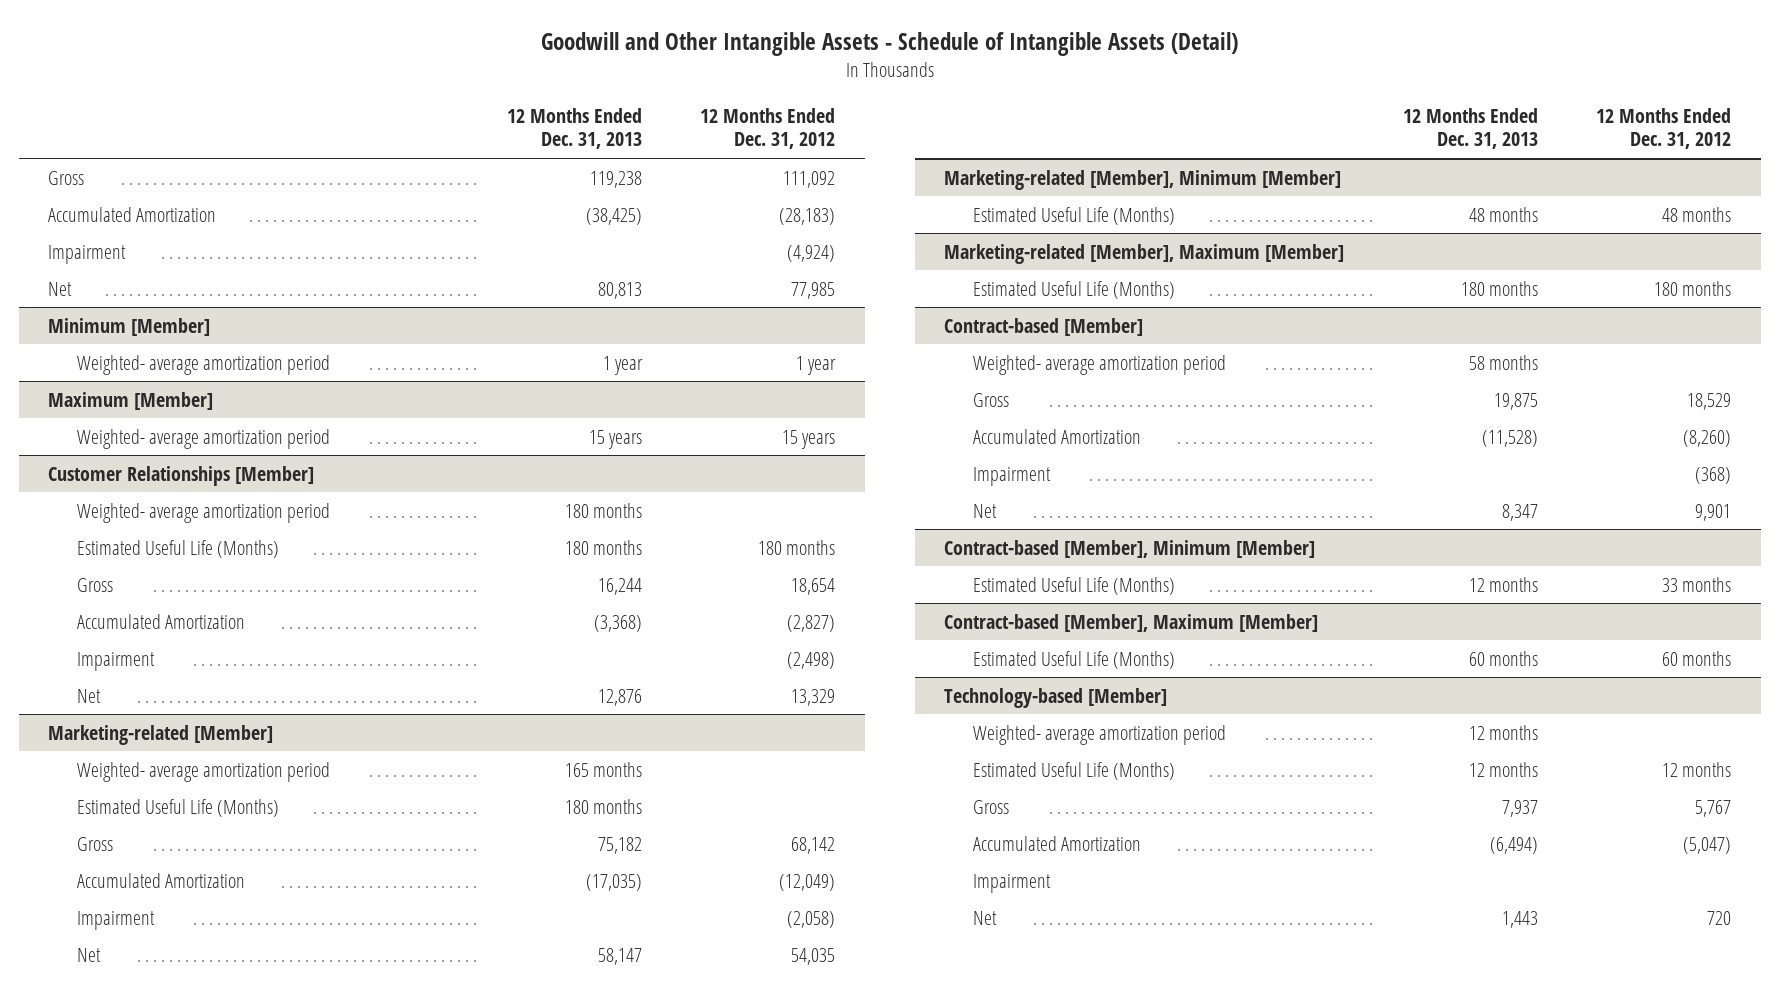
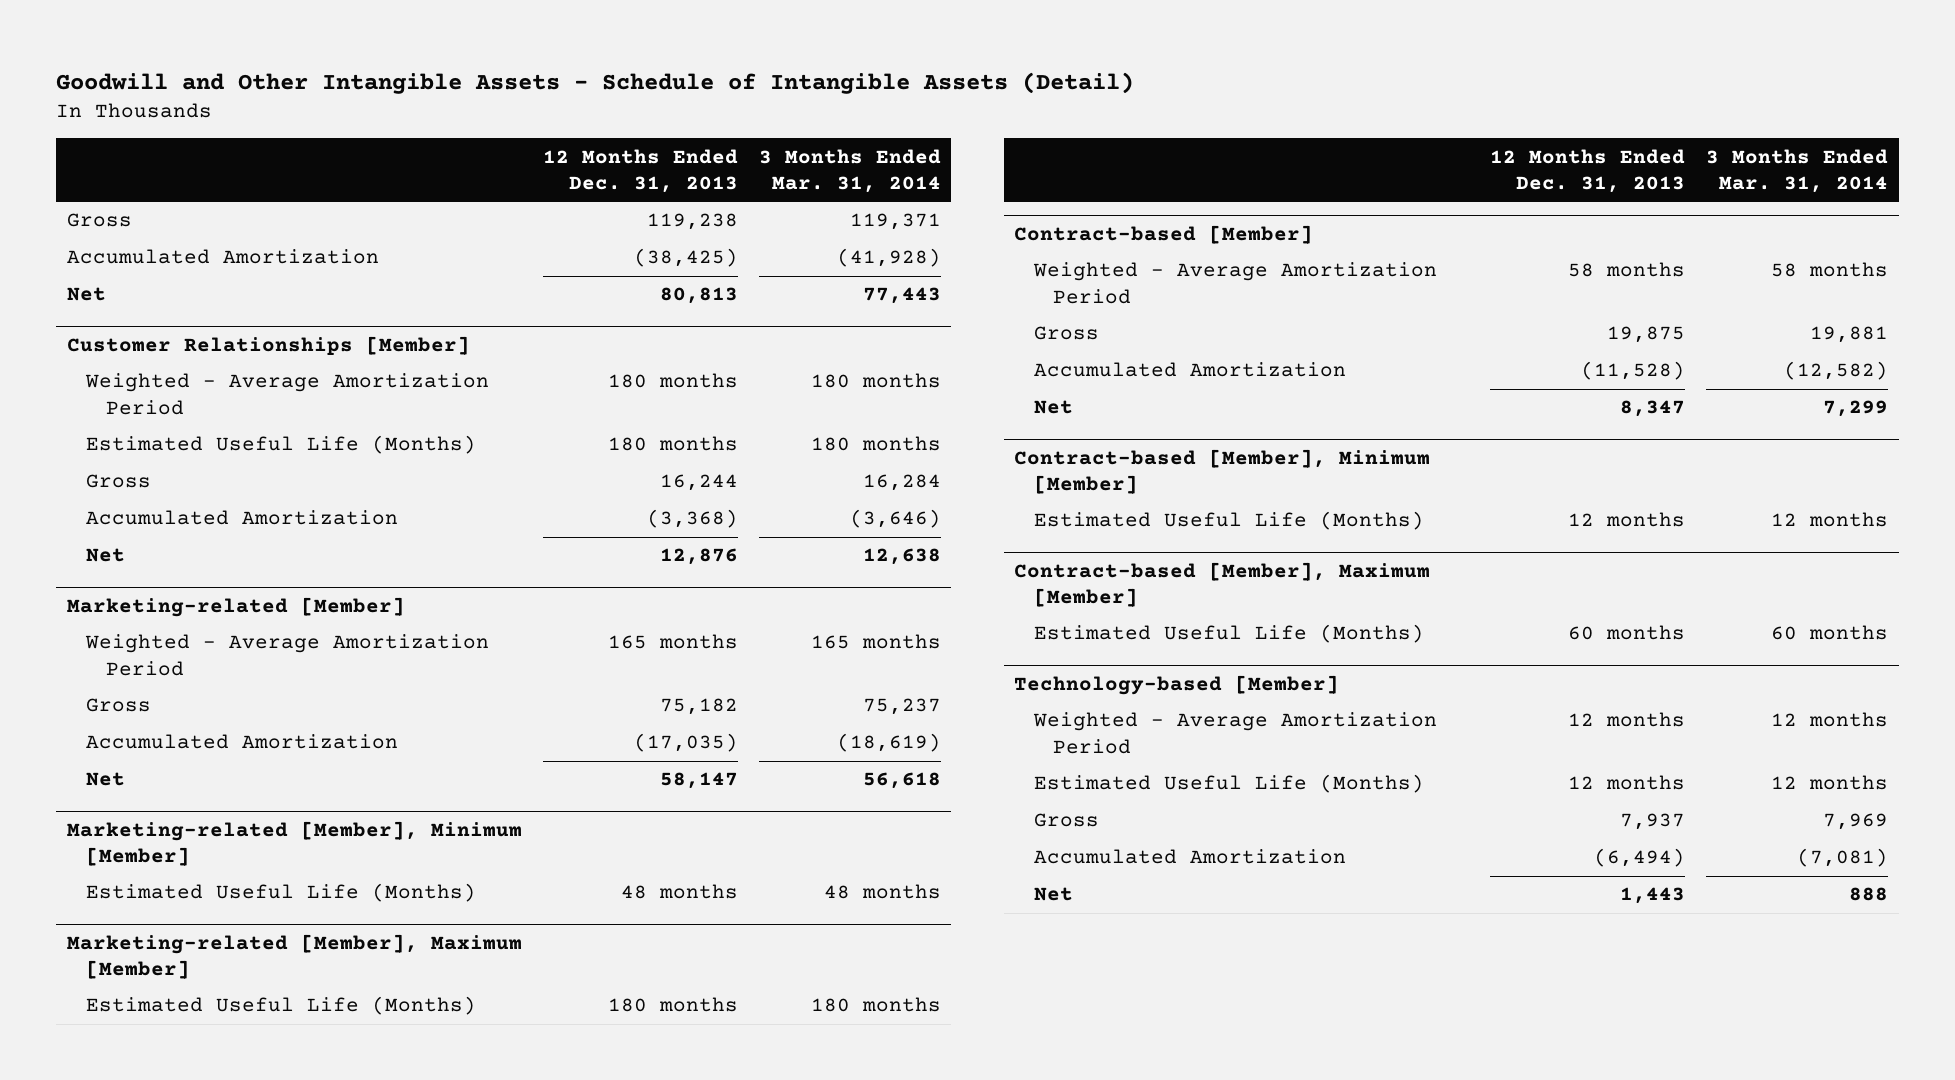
- | 12 Months Ended Dec. 31, 2013 | 12 Months Ended Dec. 31, 2012
+ | 12 Months Ended Dec. 31, 2013 | 3 Months Ended Mar. 31, 2014
- Impairment | | (4,924)
- Minimum [Member]
- Weighted- average amortization period | 1 year | 1 year
- Maximum [Member]
- Weighted- average amortization period | 15 years | 15 years
@ Customer Relationships [Member]
- Weighted- average amortization period | 180 months |
+ Weighted - Average Amortization Period | 180 months | 180 months
- Impairment | | (2,498)
@ Marketing-related [Member]
- Weighted- average amortization period | 165 months |
- Estimated Useful Life (Months) | 180 months |
+ Weighted - Average Amortization Period | 165 months | 165 months
- Impairment | | (2,058)
@ Contract-based [Member]
- Weighted- average amortization period | 58 months |
+ Weighted - Average Amortization Period | 58 months | 58 months
- Impairment | | (368)
@ Technology-based [Member]
- Weighted- average amortization period | 12 months |
+ Weighted - Average Amortization Period | 12 months | 12 months
- Impairment

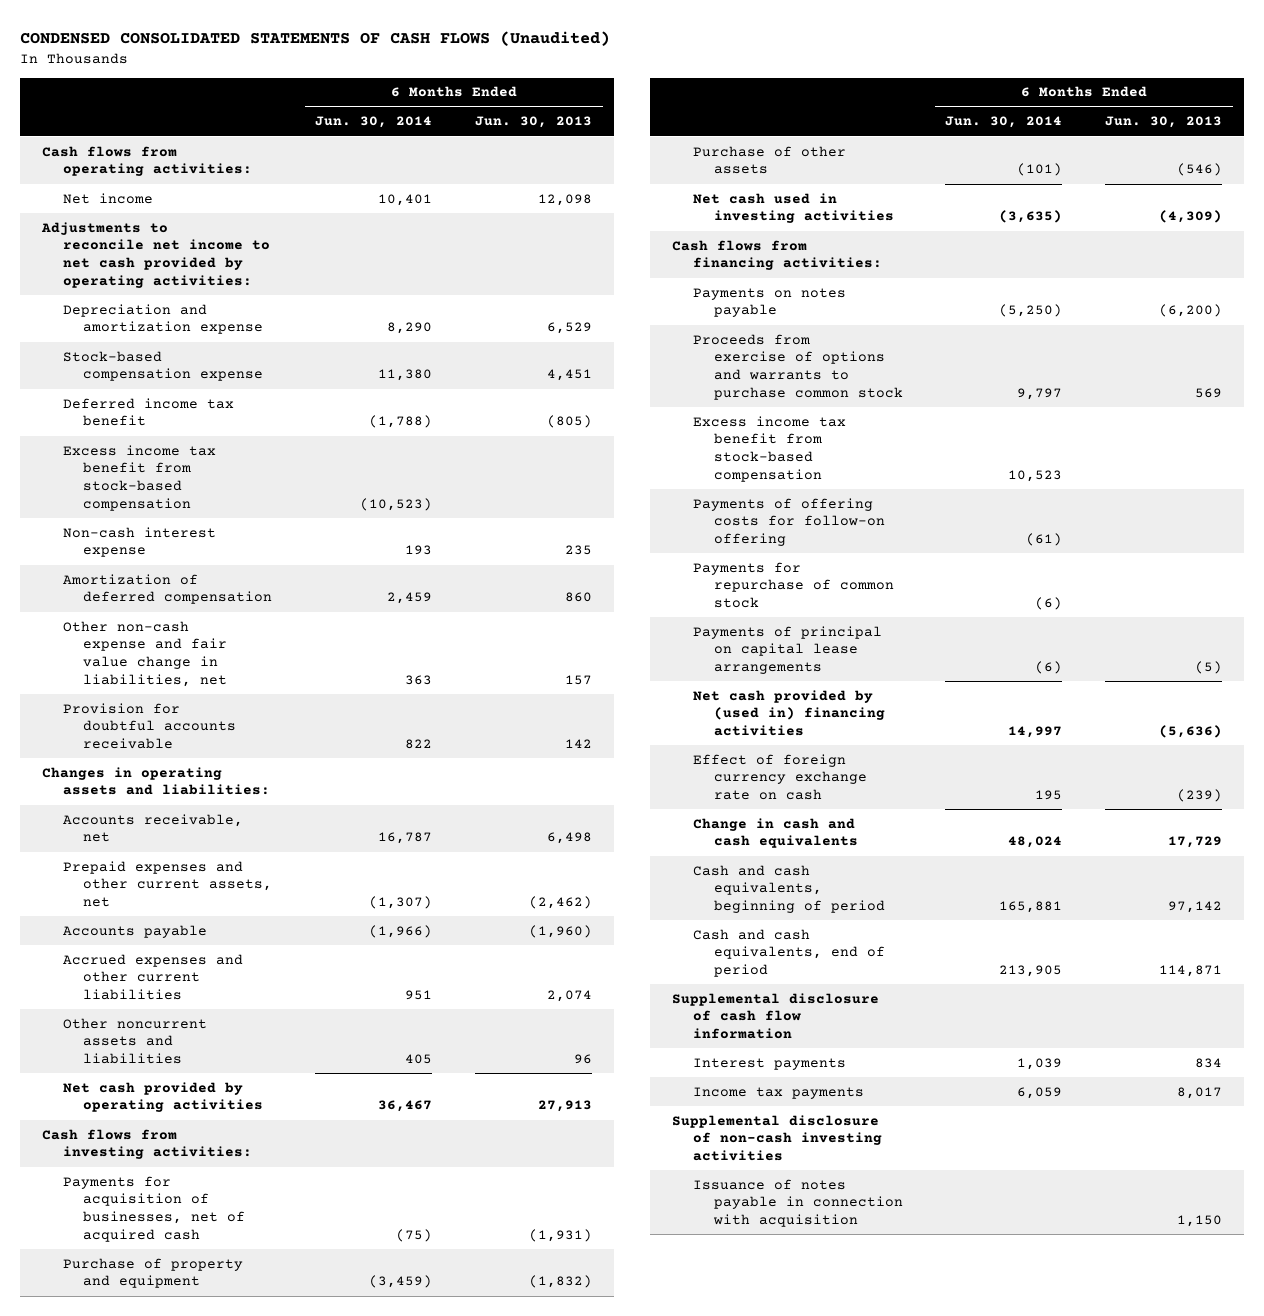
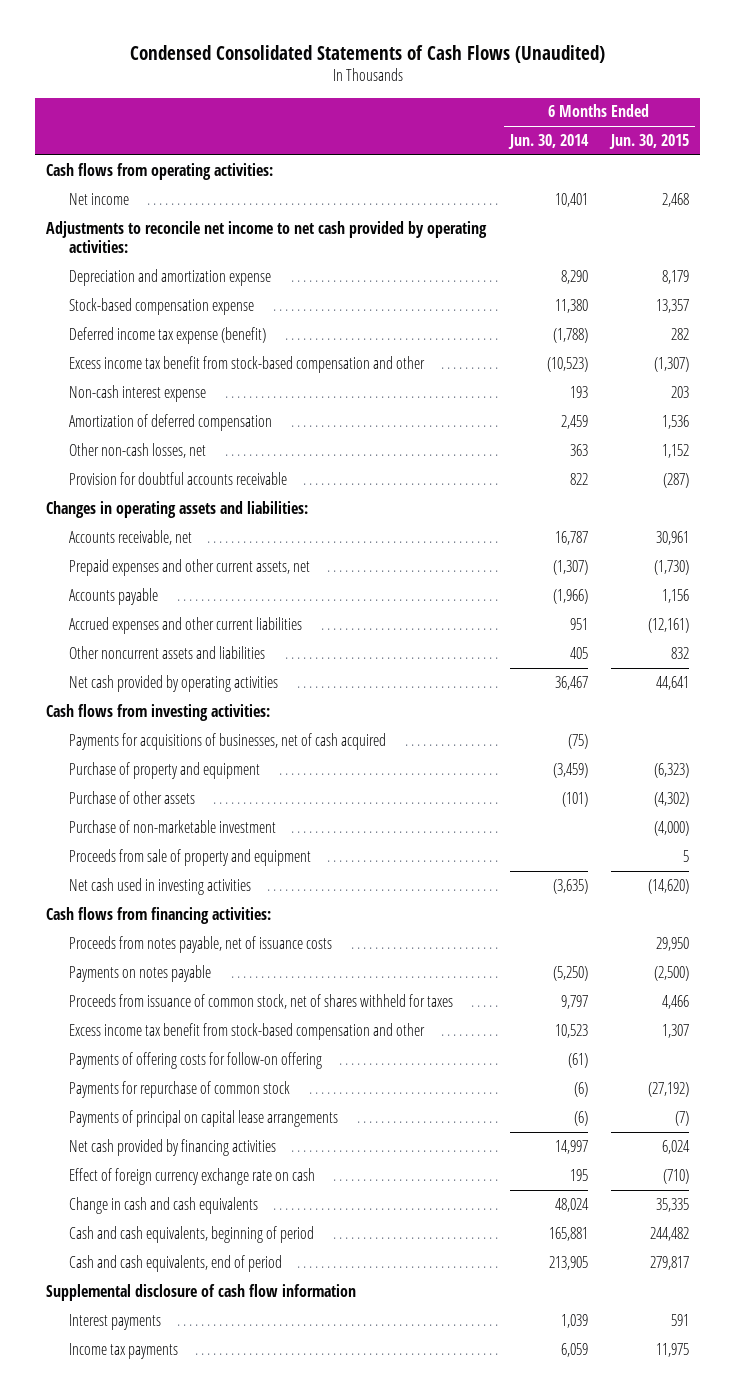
- CONDENSED CONSOLIDATED STATEMENTS OF CASH FLOWS (Unaudited)
+ Condensed Consolidated Statements of Cash Flows (Unaudited)
- | 6 Months Ended Jun. 30, 2014 | 6 Months Ended Jun. 30, 2013
+ | 6 Months Ended Jun. 30, 2014 | 6 Months Ended Jun. 30, 2015
- Deferred income tax benefit | (1,788) | (805)
- Excess income tax benefit from stock-based compensation | (10,523) |
+ Deferred income tax expense (benefit) | (1,788) | 282
+ Excess income tax benefit from stock-based compensation and other | (10,523) | (1,307)
- Other non-cash expense and fair value change in liabilities, net | 363 | 157
+ Other non-cash losses, net | 363 | 1,152
- Payments for acquisition of businesses, net of acquired cash | (75) | (1,931)
+ Payments for acquisitions of businesses, net of cash acquired | (75) |
+ Purchase of non-marketable investment | | (4,000)
+ Proceeds from sale of property and equipment | | 5
+ Proceeds from notes payable, net of issuance costs | | 29,950
- Proceeds from exercise of options and warrants to purchase common stock | 9,797 | 569
- Excess income tax benefit from stock-based compensation | 10,523 |
+ Proceeds from issuance of common stock, net of shares withheld for taxes | 9,797 | 4,466
+ Excess income tax benefit from stock-based compensation and other | 10,523 | 1,307
- Net cash provided by (used in) financing activities | 14,997 | (5,636)
+ Net cash provided by financing activities | 14,997 | 6,024
- Supplemental disclosure of non-cash investing activities
- Issuance of notes payable in connection with acquisition | | 1,150

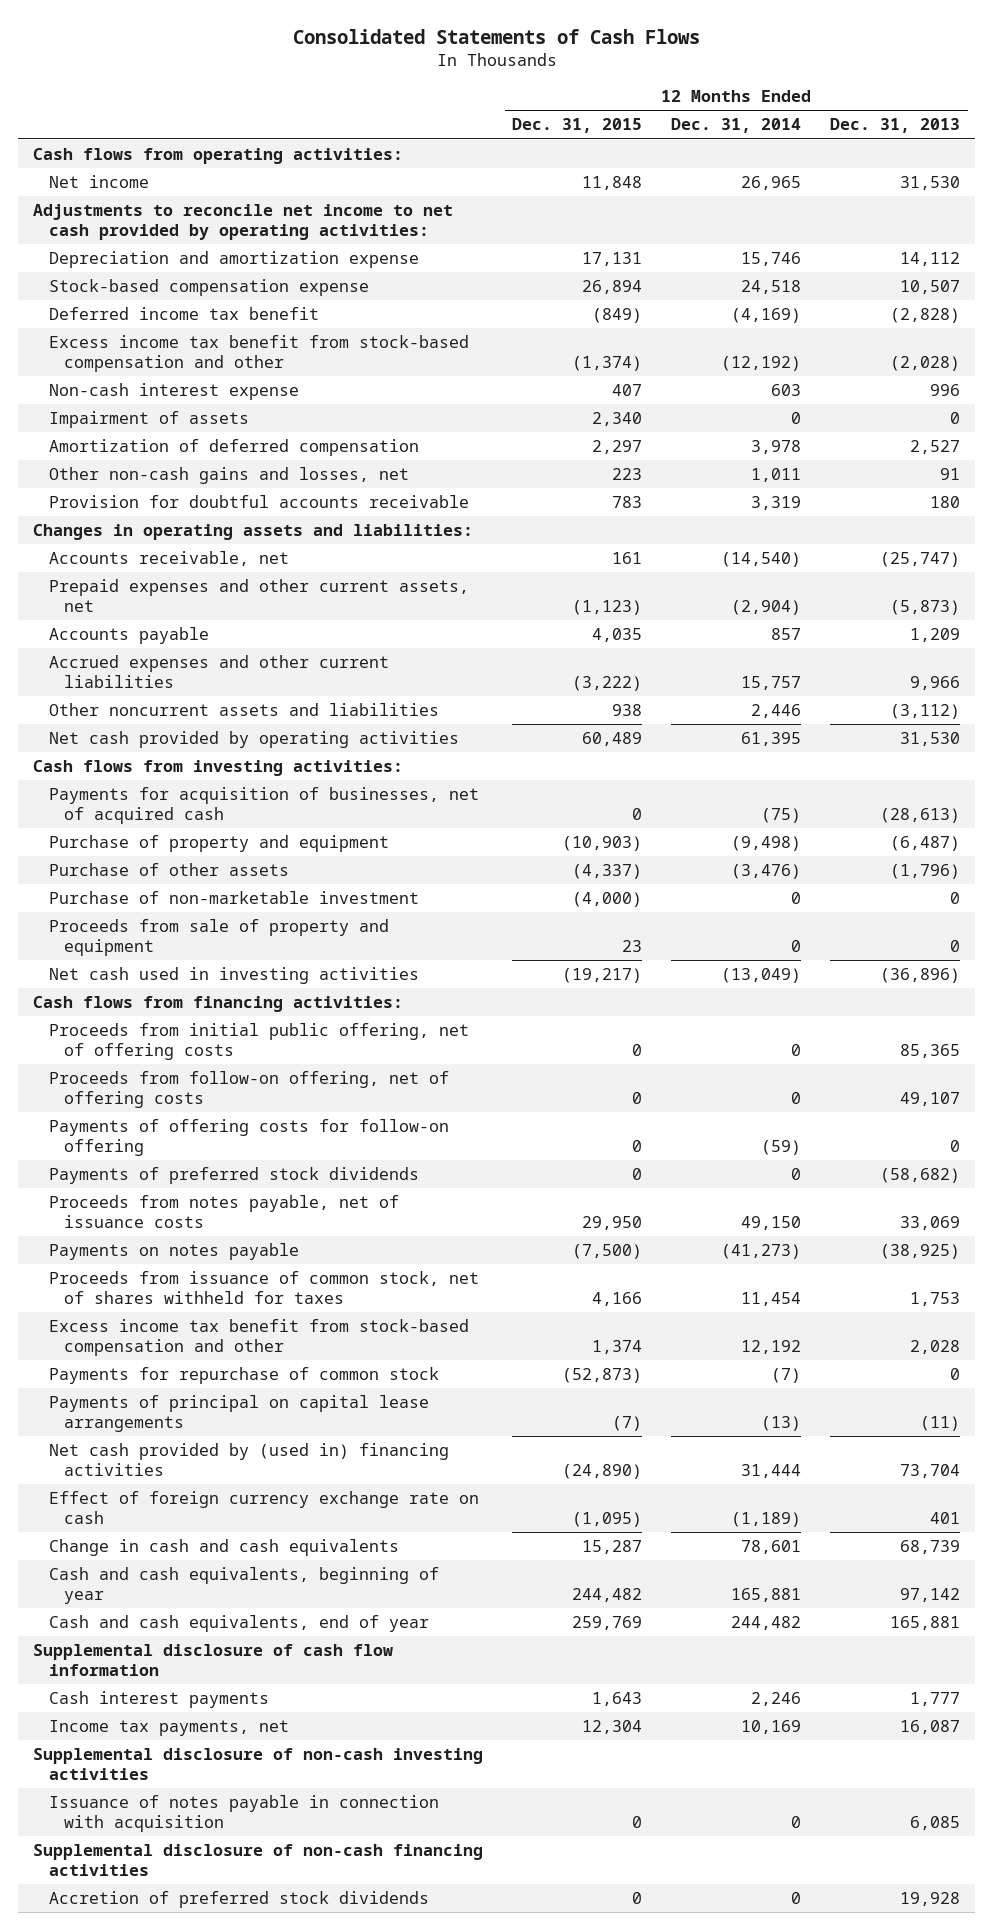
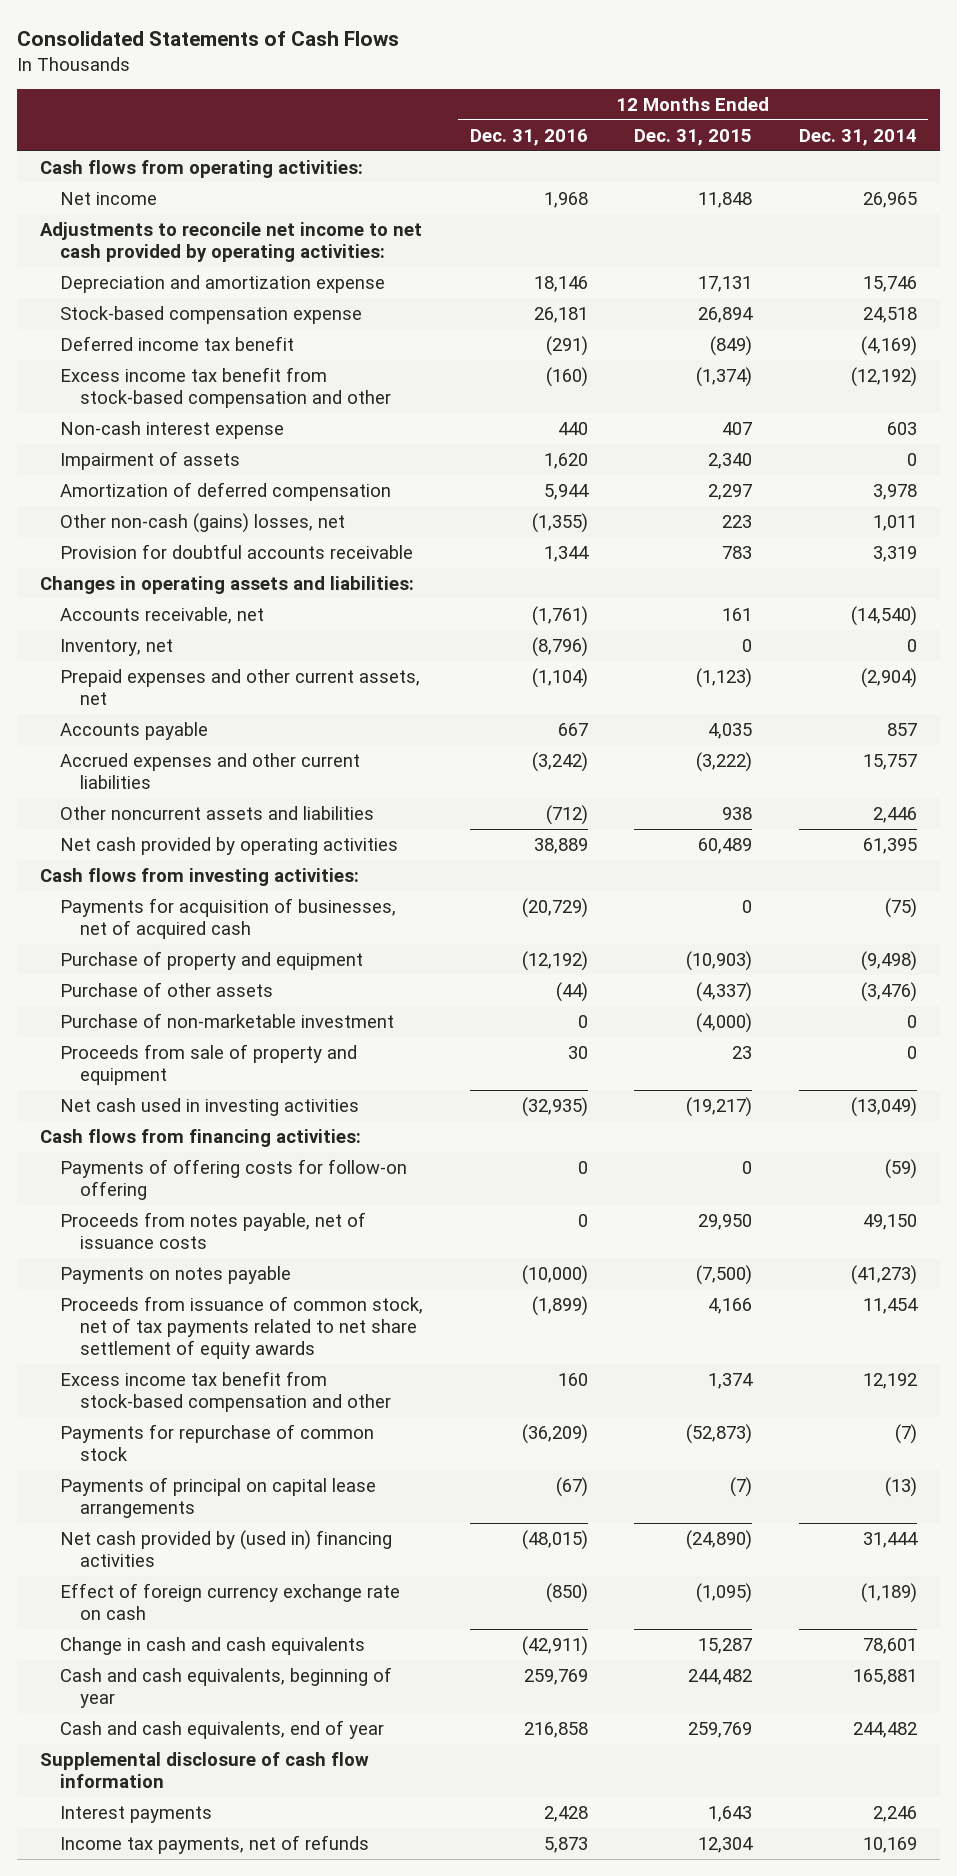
- | 12 Months Ended Dec. 31, 2015 | 12 Months Ended Dec. 31, 2014 | 12 Months Ended Dec. 31, 2013
+ | 12 Months Ended Dec. 31, 2016 | 12 Months Ended Dec. 31, 2015 | 12 Months Ended Dec. 31, 2014
- Other non-cash gains and losses, net | 223 | 1,011 | 91
+ Other non-cash (gains) losses, net | (1,355) | 223 | 1,011
+ Inventory, net | (8,796) | 0 | 0
- Proceeds from initial public offering, net of offering costs | 0 | 0 | 85,365
- Proceeds from follow-on offering, net of offering costs | 0 | 0 | 49,107
- Payments of preferred stock dividends | 0 | 0 | (58,682)
- Proceeds from issuance of common stock, net of shares withheld for taxes | 4,166 | 11,454 | 1,753
+ Proceeds from issuance of common stock, net of tax payments related to net share settlement of equity awards | (1,899) | 4,166 | 11,454
- Cash interest payments | 1,643 | 2,246 | 1,777
- Income tax payments, net | 12,304 | 10,169 | 16,087
- Supplemental disclosure of non-cash investing activities
- Issuance of notes payable in connection with acquisition | 0 | 0 | 6,085
- Supplemental disclosure of non-cash financing activities
- Accretion of preferred stock dividends | 0 | 0 | 19,928
+ Interest payments | 2,428 | 1,643 | 2,246
+ Income tax payments, net of refunds | 5,873 | 12,304 | 10,169

